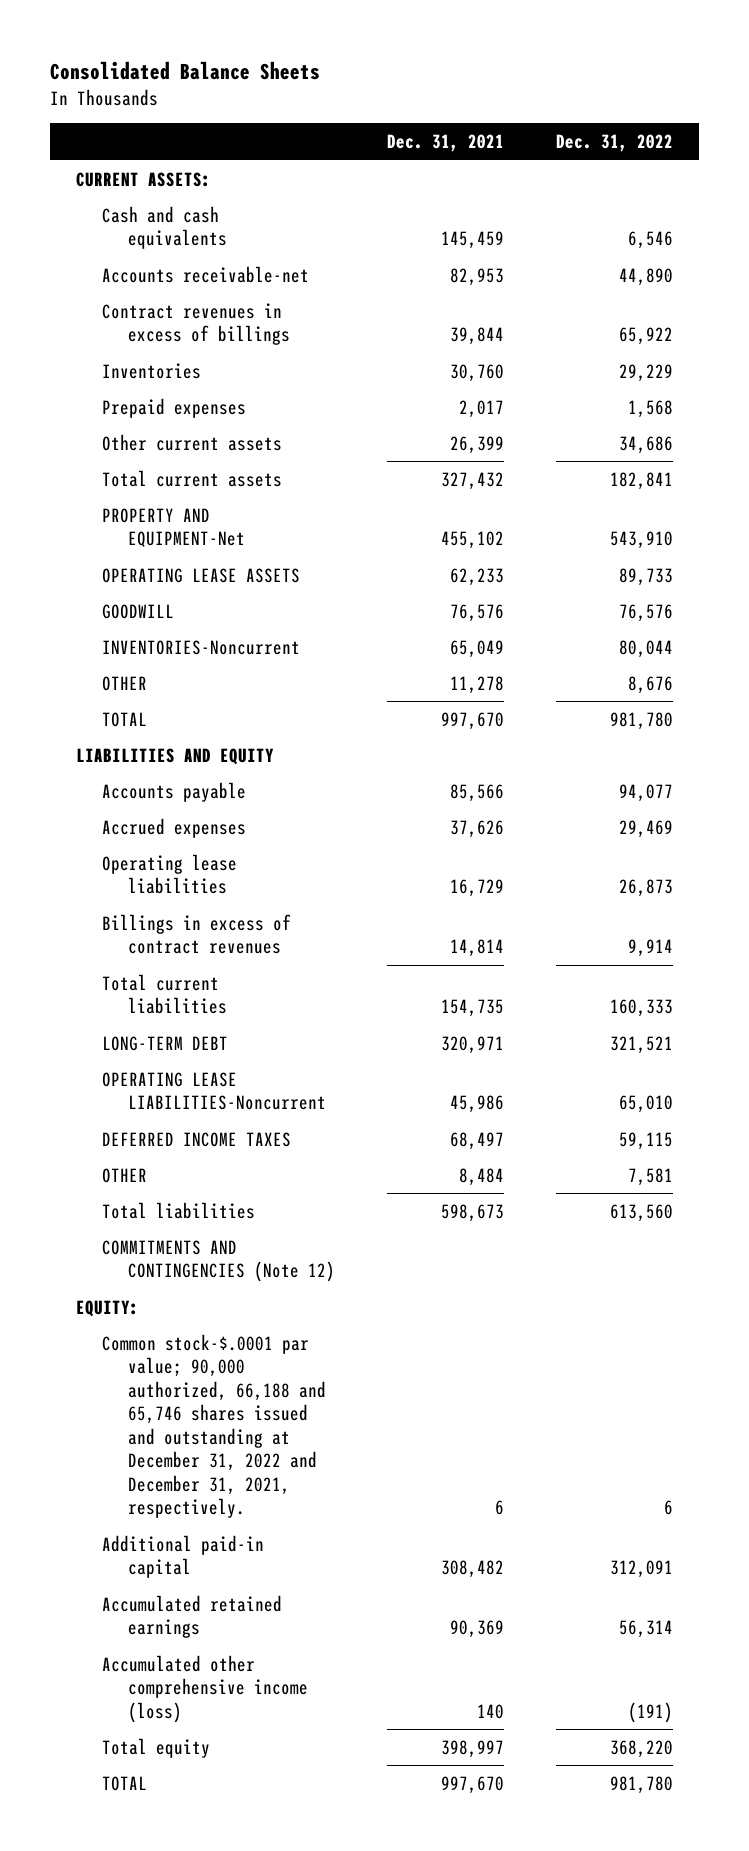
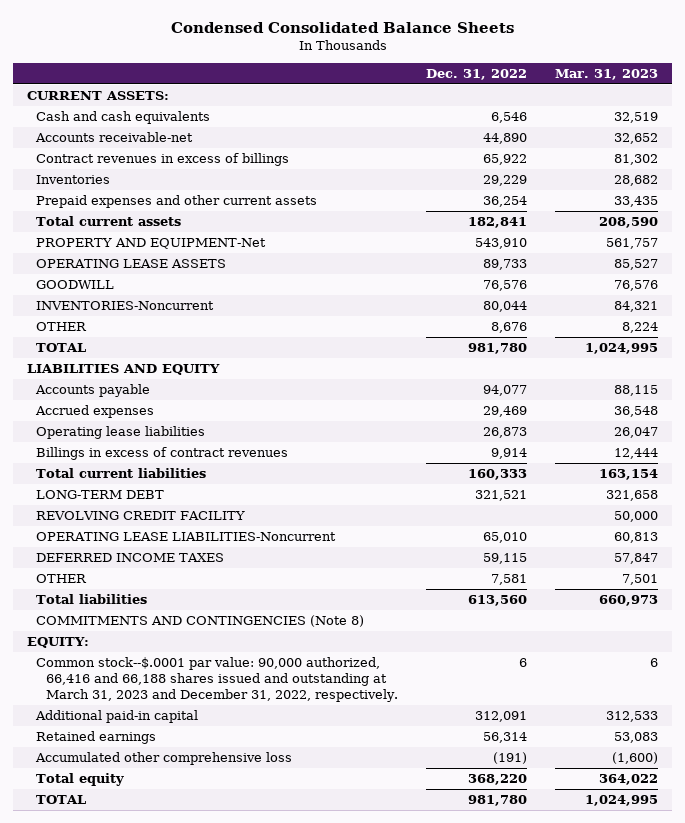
- Consolidated Balance Sheets
+ Condensed Consolidated Balance Sheets
- | Dec. 31, 2021 | Dec. 31, 2022
+ | Dec. 31, 2022 | Mar. 31, 2023
- Prepaid expenses | 2,017 | 1,568
- Other current assets | 26,399 | 34,686
+ Prepaid expenses and other current assets | 36,254 | 33,435
+ REVOLVING CREDIT FACILITY | | 50,000
- COMMITMENTS AND CONTINGENCIES (Note 12)
+ COMMITMENTS AND CONTINGENCIES (Note 8)
- Common stock-$.0001 par value; 90,000 authorized, 66,188 and 65,746 shares issued and outstanding at December 31, 2022 and December 31, 2021, respectively. | 6 | 6
+ Common stock--$.0001 par value: 90,000 authorized, 66,416 and 66,188 shares issued and outstanding at March 31, 2023 and December 31, 2022, respectively. | 6 | 6
- Accumulated retained earnings | 90,369 | 56,314
- Accumulated other comprehensive income (loss) | 140 | (191)
+ Retained earnings | 56,314 | 53,083
+ Accumulated other comprehensive loss | (191) | (1,600)

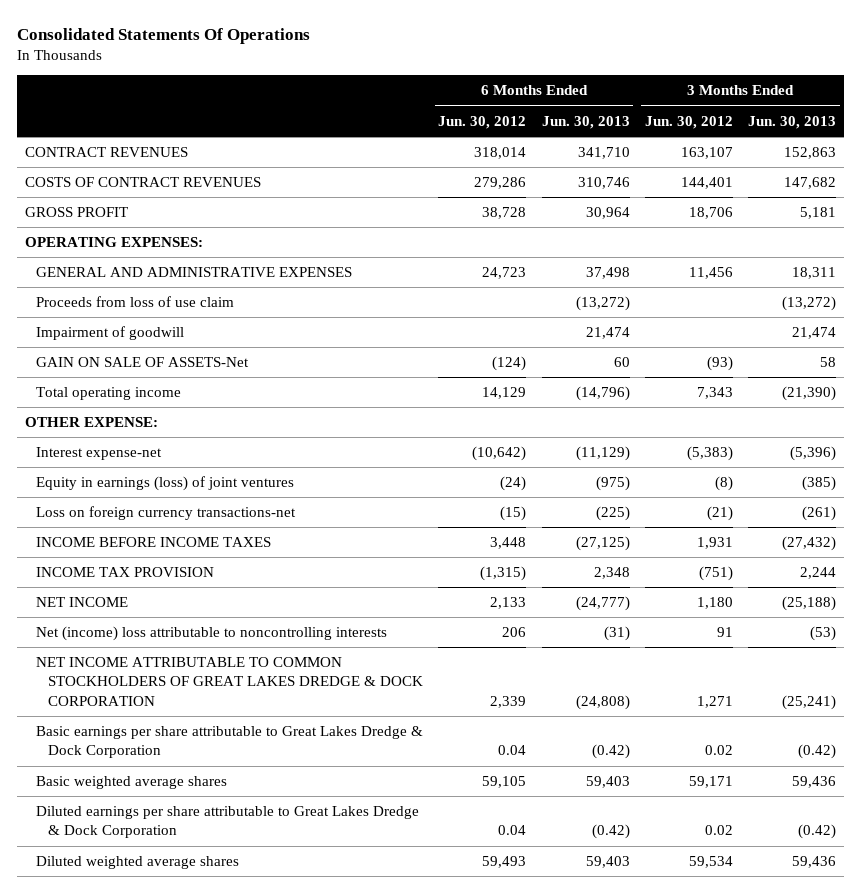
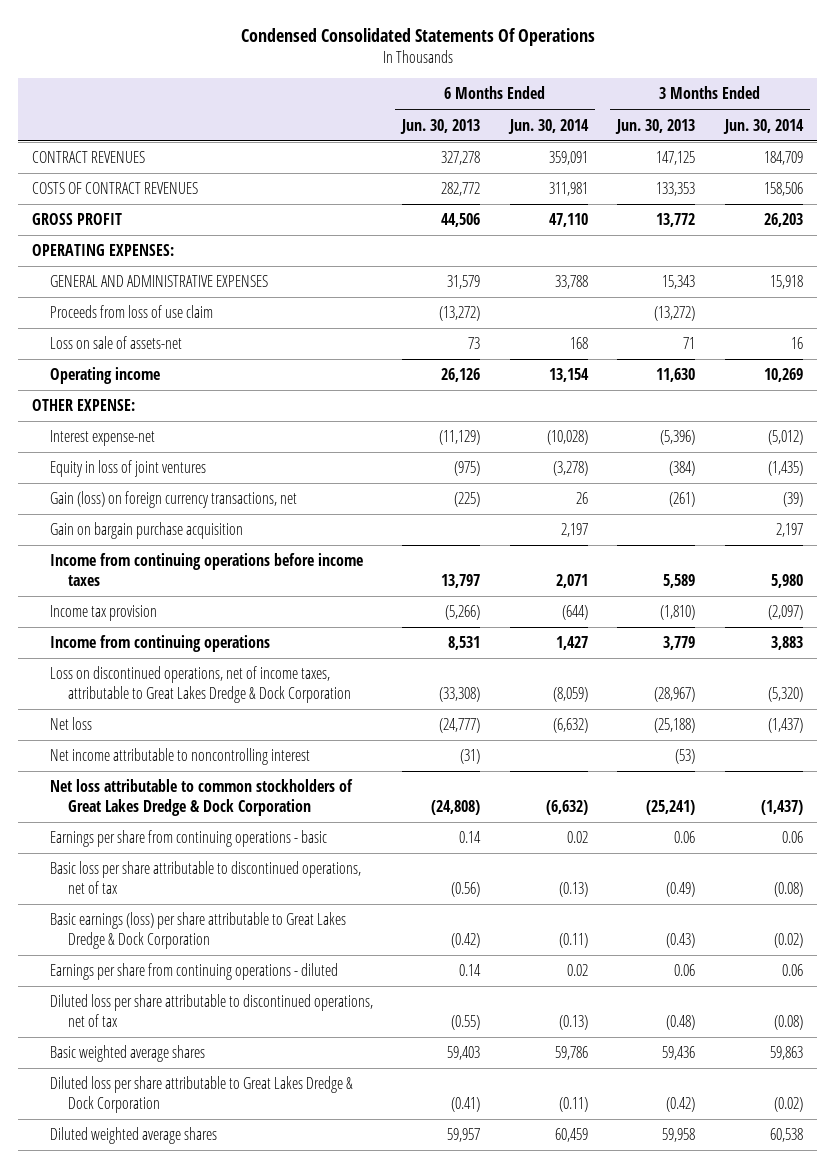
- Consolidated Statements Of Operations
+ Condensed Consolidated Statements Of Operations
- | 6 Months Ended Jun. 30, 2012 | 6 Months Ended Jun. 30, 2013 | 3 Months Ended Jun. 30, 2012 | 3 Months Ended Jun. 30, 2013
+ | 6 Months Ended Jun. 30, 2013 | 6 Months Ended Jun. 30, 2014 | 3 Months Ended Jun. 30, 2013 | 3 Months Ended Jun. 30, 2014
- CONTRACT REVENUES | 318,014 | 341,710 | 163,107 | 152,863
- COSTS OF CONTRACT REVENUES | 279,286 | 310,746 | 144,401 | 147,682
- GROSS PROFIT | 38,728 | 30,964 | 18,706 | 5,181
+ CONTRACT REVENUES | 327,278 | 359,091 | 147,125 | 184,709
+ COSTS OF CONTRACT REVENUES | 282,772 | 311,981 | 133,353 | 158,506
+ GROSS PROFIT | 44,506 | 47,110 | 13,772 | 26,203
- GENERAL AND ADMINISTRATIVE EXPENSES | 24,723 | 37,498 | 11,456 | 18,311
+ GENERAL AND ADMINISTRATIVE EXPENSES | 31,579 | 33,788 | 15,343 | 15,918
- Impairment of goodwill | | 21,474 | | 21,474
- GAIN ON SALE OF ASSETS-Net | (124) | 60 | (93) | 58
- Total operating income | 14,129 | (14,796) | 7,343 | (21,390)
+ Loss on sale of assets-net | 73 | 168 | 71 | 16
+ Operating income | 26,126 | 13,154 | 11,630 | 10,269
- Equity in earnings (loss) of joint ventures | (24) | (975) | (8) | (385)
- Loss on foreign currency transactions-net | (15) | (225) | (21) | (261)
- INCOME BEFORE INCOME TAXES | 3,448 | (27,125) | 1,931 | (27,432)
- INCOME TAX PROVISION | (1,315) | 2,348 | (751) | 2,244
- NET INCOME | 2,133 | (24,777) | 1,180 | (25,188)
- Net (income) loss attributable to noncontrolling interests | 206 | (31) | 91 | (53)
- NET INCOME ATTRIBUTABLE TO COMMON STOCKHOLDERS OF GREAT LAKES DREDGE & DOCK CORPORATION | 2,339 | (24,808) | 1,271 | (25,241)
- Basic earnings per share attributable to Great Lakes Dredge & Dock Corporation | 0.04 | (0.42) | 0.02 | (0.42)
+ Equity in loss of joint ventures | (975) | (3,278) | (384) | (1,435)
+ Gain (loss) on foreign currency transactions, net | (225) | 26 | (261) | (39)
+ Gain on bargain purchase acquisition | | 2,197 | | 2,197
+ Income from continuing operations before income taxes | 13,797 | 2,071 | 5,589 | 5,980
+ Income tax provision | (5,266) | (644) | (1,810) | (2,097)
+ Income from continuing operations | 8,531 | 1,427 | 3,779 | 3,883
+ Loss on discontinued operations, net of income taxes, attributable to Great Lakes Dredge & Dock Corporation | (33,308) | (8,059) | (28,967) | (5,320)
+ Net loss | (24,777) | (6,632) | (25,188) | (1,437)
+ Net income attributable to noncontrolling interest | (31) | | (53) |
+ Net loss attributable to common stockholders of Great Lakes Dredge & Dock Corporation | (24,808) | (6,632) | (25,241) | (1,437)
+ Earnings per share from continuing operations - basic | 0.14 | 0.02 | 0.06 | 0.06
+ Basic loss per share attributable to discontinued operations, net of tax | (0.56) | (0.13) | (0.49) | (0.08)
+ Basic earnings (loss) per share attributable to Great Lakes Dredge & Dock Corporation | (0.42) | (0.11) | (0.43) | (0.02)
+ Earnings per share from continuing operations - diluted | 0.14 | 0.02 | 0.06 | 0.06
+ Diluted loss per share attributable to discontinued operations, net of tax | (0.55) | (0.13) | (0.48) | (0.08)
- Diluted earnings per share attributable to Great Lakes Dredge & Dock Corporation | 0.04 | (0.42) | 0.02 | (0.42)
- Diluted weighted average shares | 59,493 | 59,403 | 59,534 | 59,436
+ Diluted loss per share attributable to Great Lakes Dredge & Dock Corporation | (0.41) | (0.11) | (0.42) | (0.02)
+ Diluted weighted average shares | 59,957 | 60,459 | 59,958 | 60,538

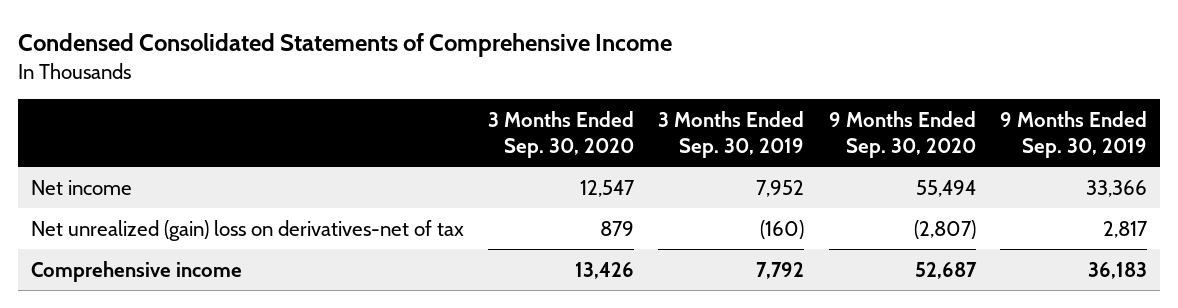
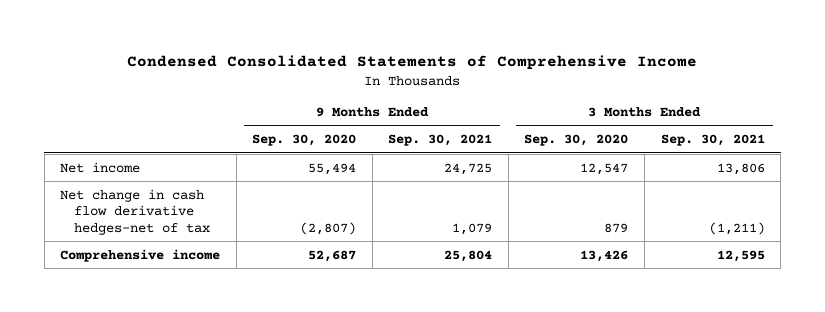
- | 3 Months Ended Sep. 30, 2020 | 3 Months Ended Sep. 30, 2019 | 9 Months Ended Sep. 30, 2020 | 9 Months Ended Sep. 30, 2019
+ | 9 Months Ended Sep. 30, 2020 | 9 Months Ended Sep. 30, 2021 | 3 Months Ended Sep. 30, 2020 | 3 Months Ended Sep. 30, 2021
- Net unrealized (gain) loss on derivatives-net of tax | 879 | (160) | (2,807) | 2,817
+ Net change in cash flow derivative hedges-net of tax | (2,807) | 1,079 | 879 | (1,211)

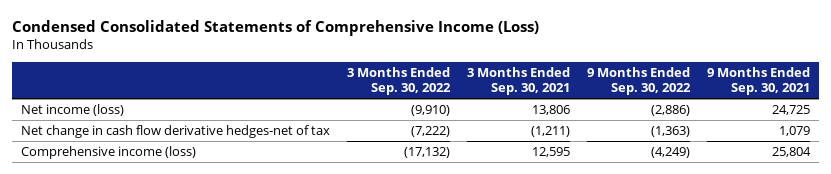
- Condensed Consolidated Statements of Comprehensive Income
+ Condensed Consolidated Statements of Comprehensive Income (Loss)
- | 9 Months Ended Sep. 30, 2020 | 9 Months Ended Sep. 30, 2021 | 3 Months Ended Sep. 30, 2020 | 3 Months Ended Sep. 30, 2021
+ | 3 Months Ended Sep. 30, 2022 | 3 Months Ended Sep. 30, 2021 | 9 Months Ended Sep. 30, 2022 | 9 Months Ended Sep. 30, 2021
- Net income | 55,494 | 24,725 | 12,547 | 13,806
+ Net income (loss) | (9,910) | 13,806 | (2,886) | 24,725
- Comprehensive income | 52,687 | 25,804 | 13,426 | 12,595
+ Comprehensive income (loss) | (17,132) | 12,595 | (4,249) | 25,804

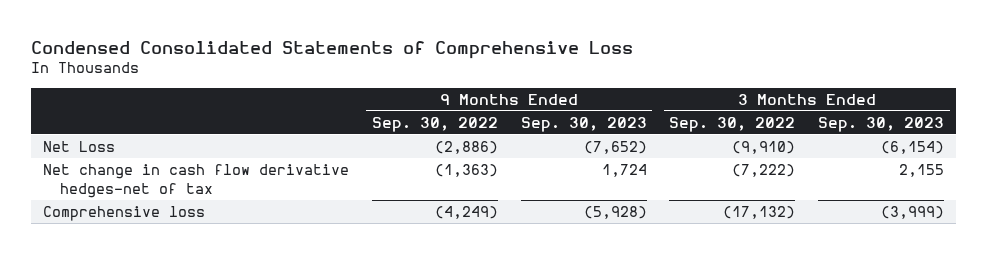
- Condensed Consolidated Statements of Comprehensive Income (Loss)
+ Condensed Consolidated Statements of Comprehensive Loss
- | 3 Months Ended Sep. 30, 2022 | 3 Months Ended Sep. 30, 2021 | 9 Months Ended Sep. 30, 2022 | 9 Months Ended Sep. 30, 2021
+ | 9 Months Ended Sep. 30, 2022 | 9 Months Ended Sep. 30, 2023 | 3 Months Ended Sep. 30, 2022 | 3 Months Ended Sep. 30, 2023
- Net income (loss) | (9,910) | 13,806 | (2,886) | 24,725
+ Net Loss | (2,886) | (7,652) | (9,910) | (6,154)
- Comprehensive income (loss) | (17,132) | 12,595 | (4,249) | 25,804
+ Comprehensive loss | (4,249) | (5,928) | (17,132) | (3,999)

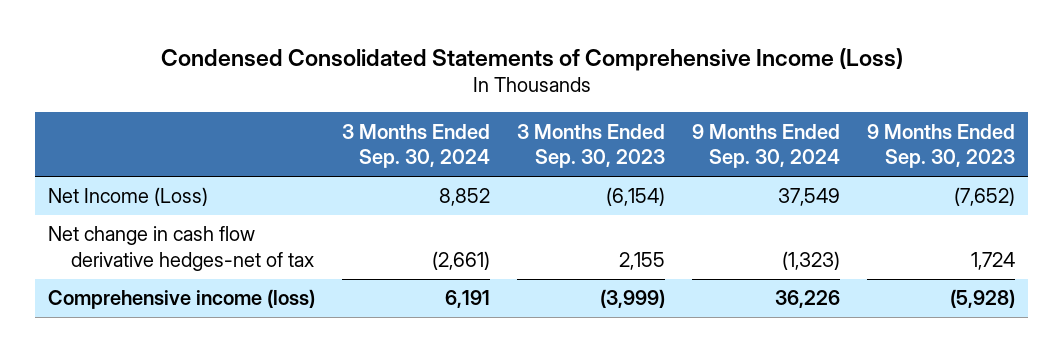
- Condensed Consolidated Statements of Comprehensive Loss
+ Condensed Consolidated Statements of Comprehensive Income (Loss)
- | 9 Months Ended Sep. 30, 2022 | 9 Months Ended Sep. 30, 2023 | 3 Months Ended Sep. 30, 2022 | 3 Months Ended Sep. 30, 2023
+ | 3 Months Ended Sep. 30, 2024 | 3 Months Ended Sep. 30, 2023 | 9 Months Ended Sep. 30, 2024 | 9 Months Ended Sep. 30, 2023
- Net Loss | (2,886) | (7,652) | (9,910) | (6,154)
+ Net Income (Loss) | 8,852 | (6,154) | 37,549 | (7,652)
- Comprehensive loss | (4,249) | (5,928) | (17,132) | (3,999)
+ Comprehensive income (loss) | 6,191 | (3,999) | 36,226 | (5,928)

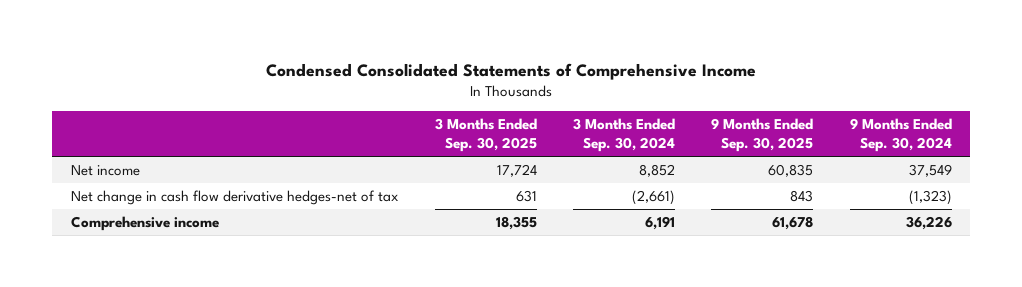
- Condensed Consolidated Statements of Comprehensive Income (Loss)
+ Condensed Consolidated Statements of Comprehensive Income
- | 3 Months Ended Sep. 30, 2024 | 3 Months Ended Sep. 30, 2023 | 9 Months Ended Sep. 30, 2024 | 9 Months Ended Sep. 30, 2023
+ | 3 Months Ended Sep. 30, 2025 | 3 Months Ended Sep. 30, 2024 | 9 Months Ended Sep. 30, 2025 | 9 Months Ended Sep. 30, 2024
- Net Income (Loss) | 8,852 | (6,154) | 37,549 | (7,652)
+ Net income | 17,724 | 8,852 | 60,835 | 37,549
- Comprehensive income (loss) | 6,191 | (3,999) | 36,226 | (5,928)
+ Comprehensive income | 18,355 | 6,191 | 61,678 | 36,226

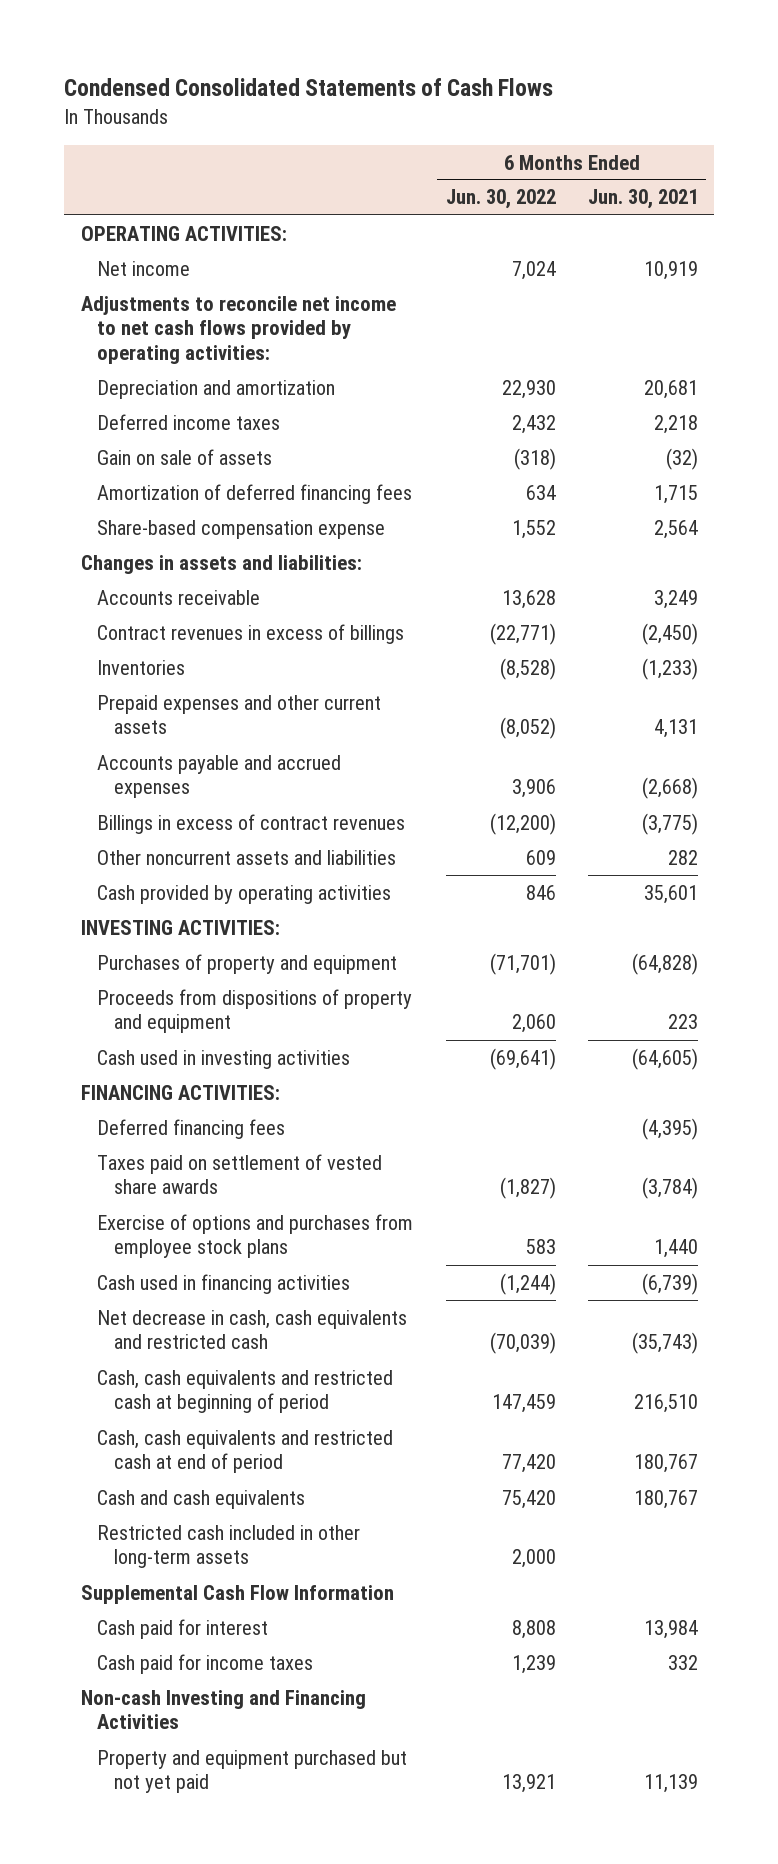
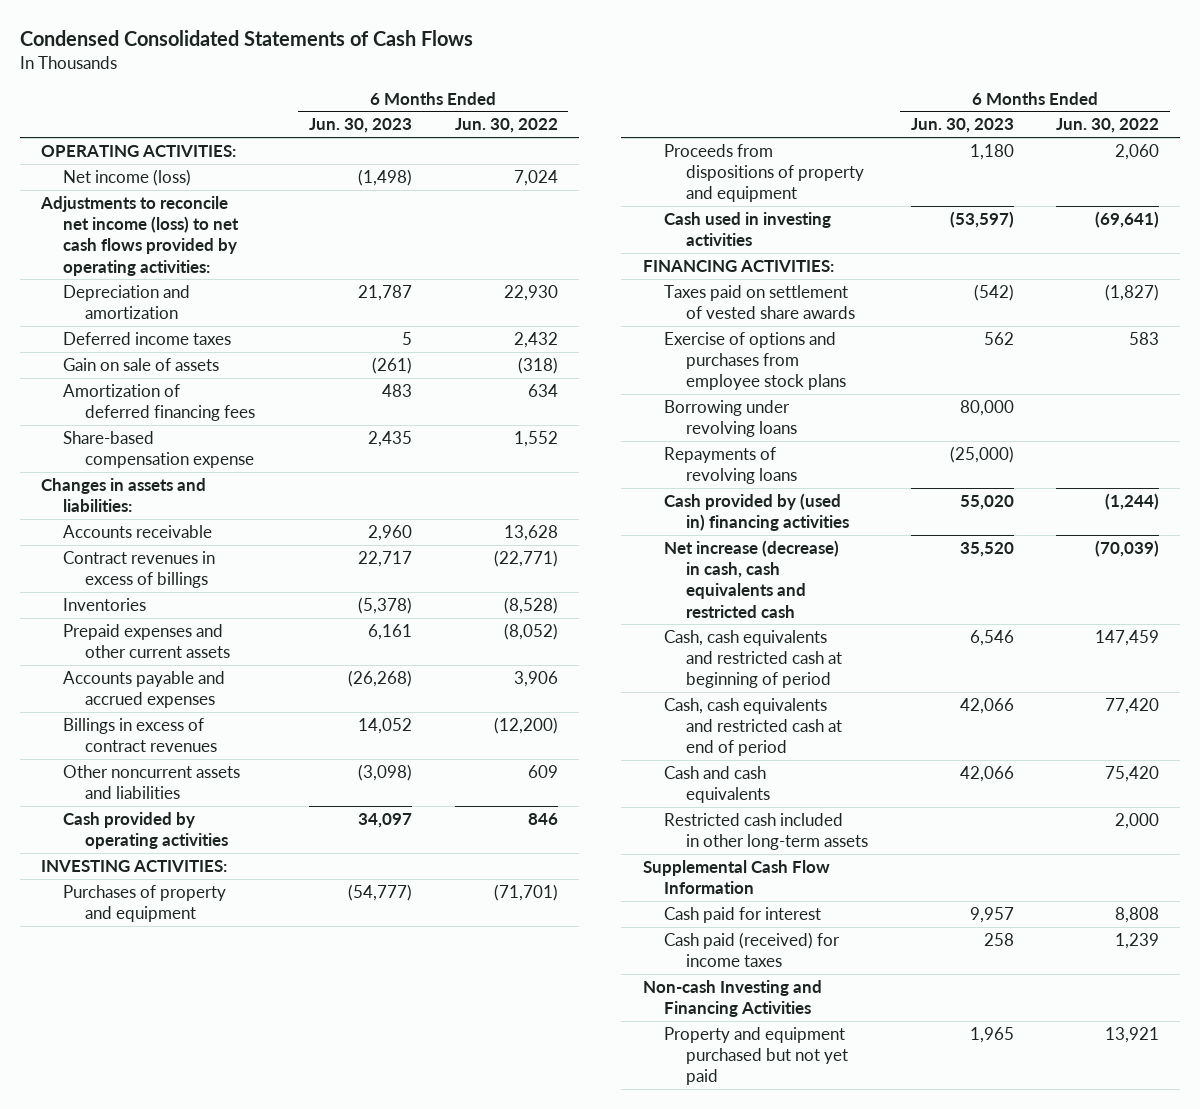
- | 6 Months Ended Jun. 30, 2022 | 6 Months Ended Jun. 30, 2021
+ | 6 Months Ended Jun. 30, 2023 | 6 Months Ended Jun. 30, 2022
- Net income | 7,024 | 10,919
- Adjustments to reconcile net income to net cash flows provided by operating activities:
+ Net income (loss) | (1,498) | 7,024
+ Adjustments to reconcile net income (loss) to net cash flows provided by operating activities:
- Deferred financing fees | | (4,395)
- Cash used in financing activities | (1,244) | (6,739)
- Net decrease in cash, cash equivalents and restricted cash | (70,039) | (35,743)
+ Borrowing under revolving loans | 80,000 |
+ Repayments of revolving loans | (25,000) |
+ Cash provided by (used in) financing activities | 55,020 | (1,244)
+ Net increase (decrease) in cash, cash equivalents and restricted cash | 35,520 | (70,039)
- Cash paid for income taxes | 1,239 | 332
+ Cash paid (received) for income taxes | 258 | 1,239

